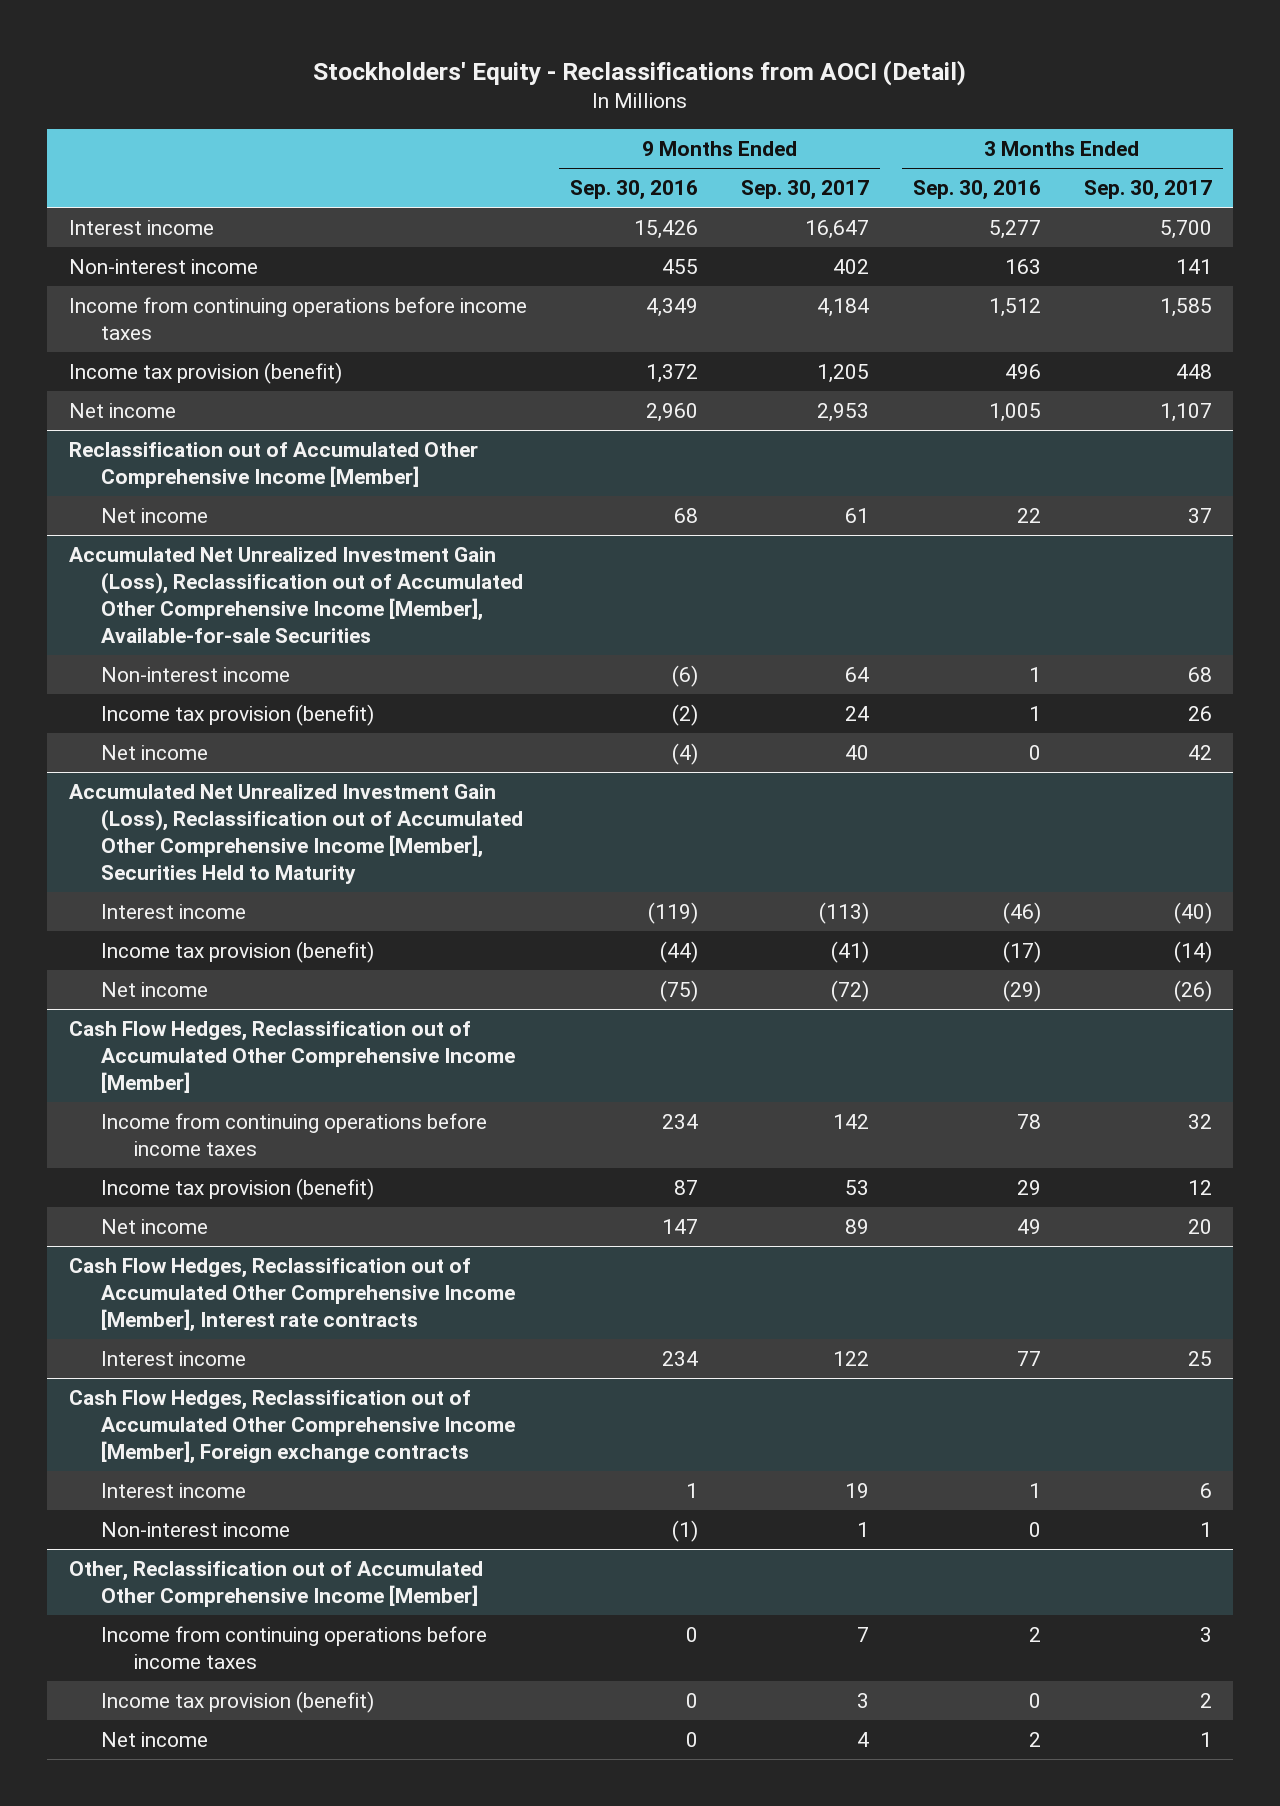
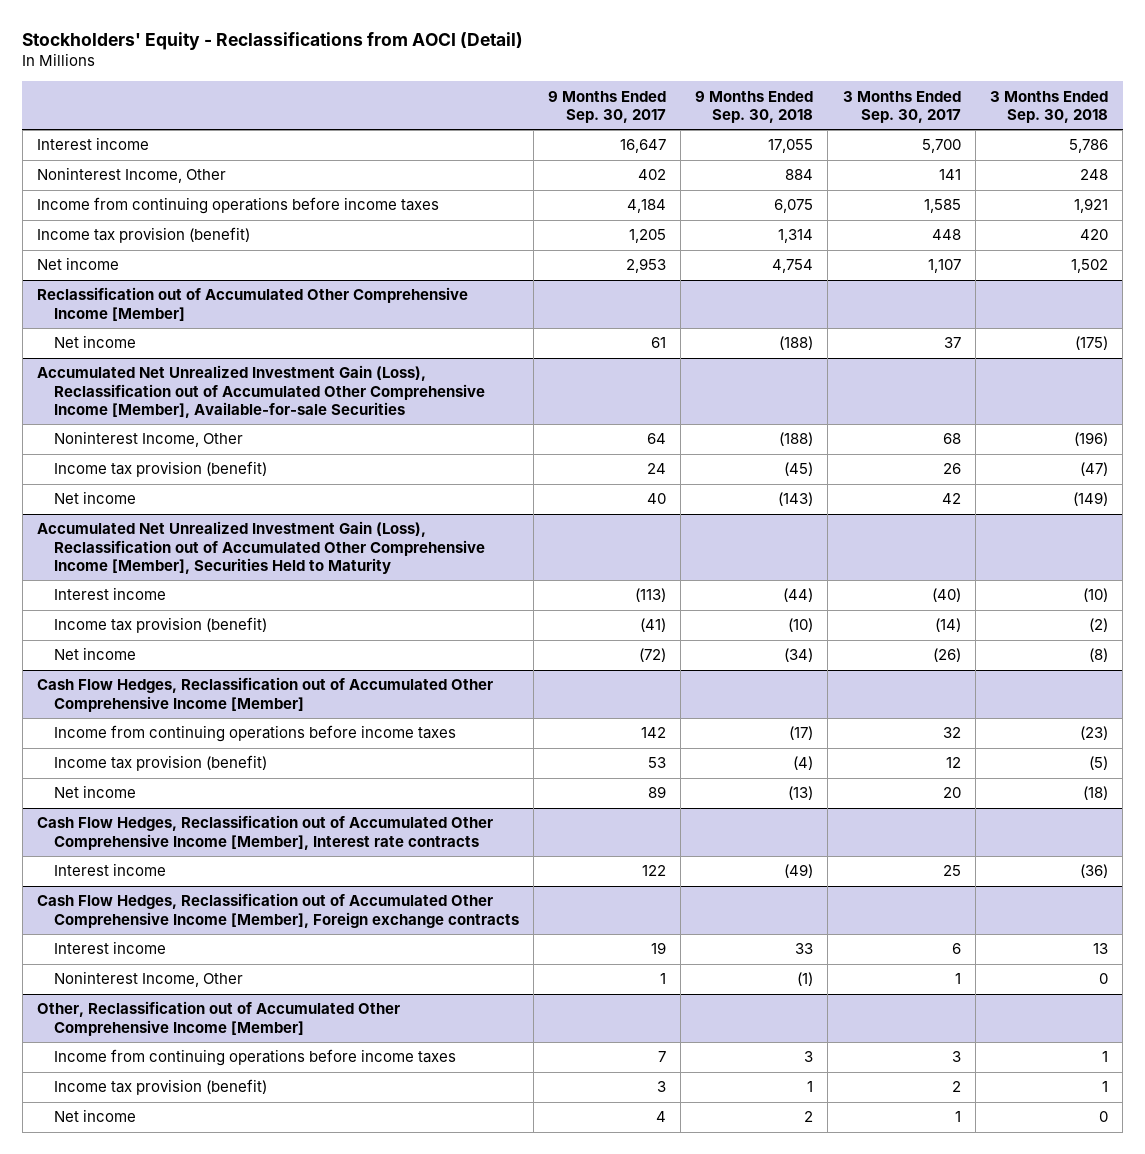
- | 9 Months Ended Sep. 30, 2016 | 9 Months Ended Sep. 30, 2017 | 3 Months Ended Sep. 30, 2016 | 3 Months Ended Sep. 30, 2017
+ | 9 Months Ended Sep. 30, 2017 | 9 Months Ended Sep. 30, 2018 | 3 Months Ended Sep. 30, 2017 | 3 Months Ended Sep. 30, 2018
- Non-interest income | 455 | 402 | 163 | 141
+ Noninterest Income, Other | 402 | 884 | 141 | 248
@ Accumulated Net Unrealized Investment Gain (Loss), Reclassification out of Accumulated Other Comprehensive Income [Member], Available-for-sale Securities
- Non-interest income | (6) | 64 | 1 | 68
+ Noninterest Income, Other | 64 | (188) | 68 | (196)
@ Cash Flow Hedges, Reclassification out of Accumulated Other Comprehensive Income [Member], Foreign exchange contracts
- Non-interest income | (1) | 1 | 0 | 1
+ Noninterest Income, Other | 1 | (1) | 1 | 0

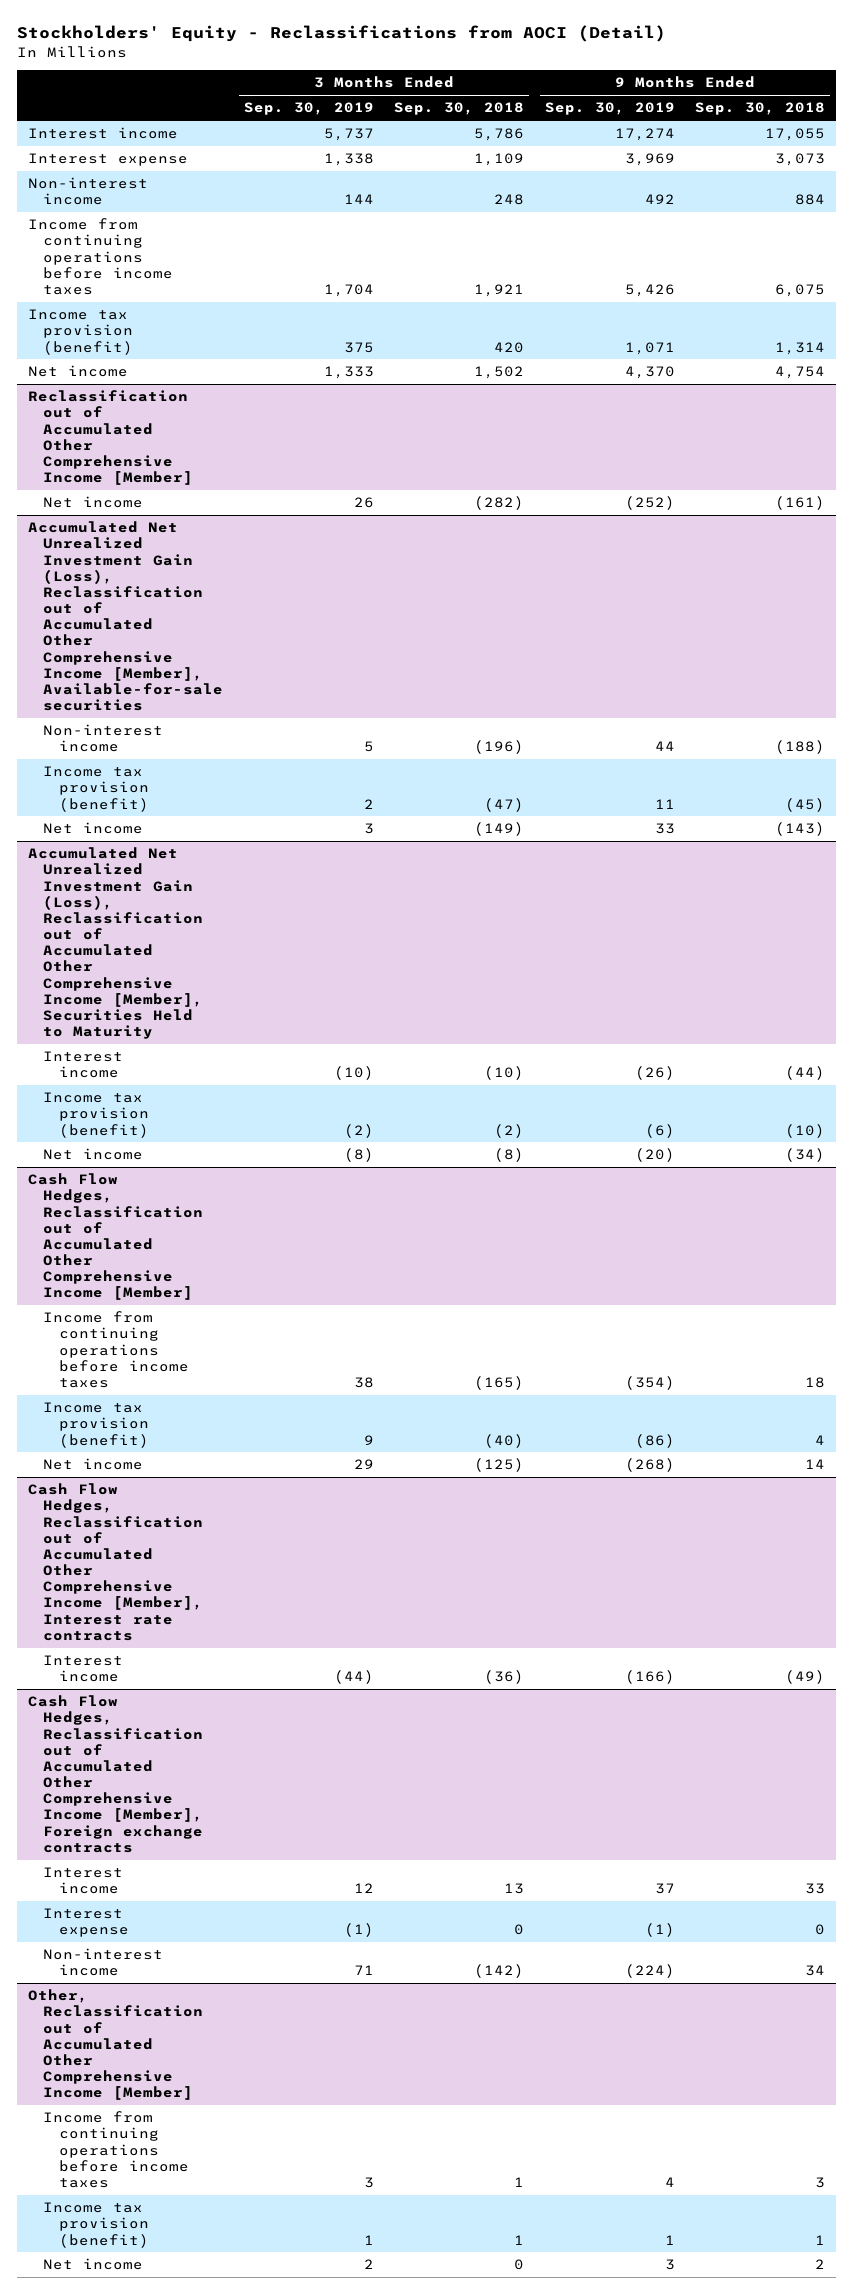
- | 9 Months Ended Sep. 30, 2017 | 9 Months Ended Sep. 30, 2018 | 3 Months Ended Sep. 30, 2017 | 3 Months Ended Sep. 30, 2018
+ | 3 Months Ended Sep. 30, 2019 | 3 Months Ended Sep. 30, 2018 | 9 Months Ended Sep. 30, 2019 | 9 Months Ended Sep. 30, 2018
- Noninterest Income, Other | 402 | 884 | 141 | 248
+ Interest expense | 1,338 | 1,109 | 3,969 | 3,073
+ Non-interest income | 144 | 248 | 492 | 884
@ Reclassification out of Accumulated Other Comprehensive Income [Member]
- Net income | 61 | (188) | 37 | (175)
- Accumulated Net Unrealized Investment Gain (Loss), Reclassification out of Accumulated Other Comprehensive Income [Member], Available-for-sale Securities
- Noninterest Income, Other | 64 | (188) | 68 | (196)
@ Reclassification out of Accumulated Other Comprehensive Income [Member]
+ Net income | 26 | (282) | (252) | (161)
+ Accumulated Net Unrealized Investment Gain (Loss), Reclassification out of Accumulated Other Comprehensive Income [Member], Available-for-sale securities
+ Non-interest income | 5 | (196) | 44 | (188)
@ Cash Flow Hedges, Reclassification out of Accumulated Other Comprehensive Income [Member]
- Income from continuing operations before income taxes | 142 | (17) | 32 | (23)
- Income tax provision (benefit) | 53 | (4) | 12 | (5)
- Net income | 89 | (13) | 20 | (18)
+ Income from continuing operations before income taxes | 38 | (165) | (354) | 18
+ Income tax provision (benefit) | 9 | (40) | (86) | 4
+ Net income | 29 | (125) | (268) | 14
@ Cash Flow Hedges, Reclassification out of Accumulated Other Comprehensive Income [Member], Foreign exchange contracts
- Noninterest Income, Other | 1 | (1) | 1 | 0
+ Interest expense | (1) | 0 | (1) | 0
+ Non-interest income | 71 | (142) | (224) | 34

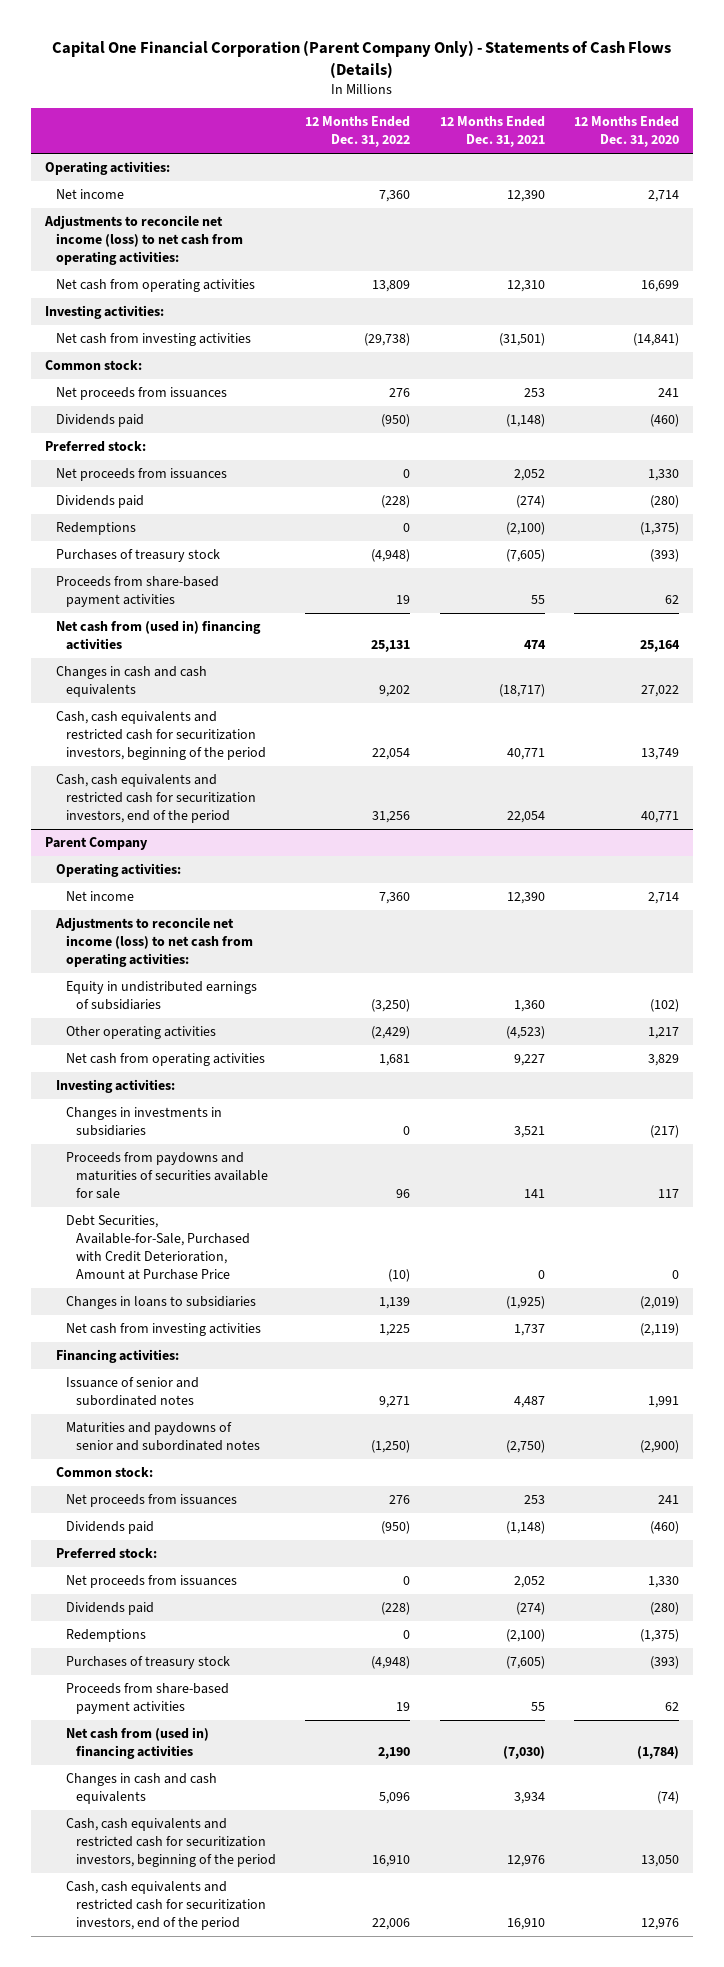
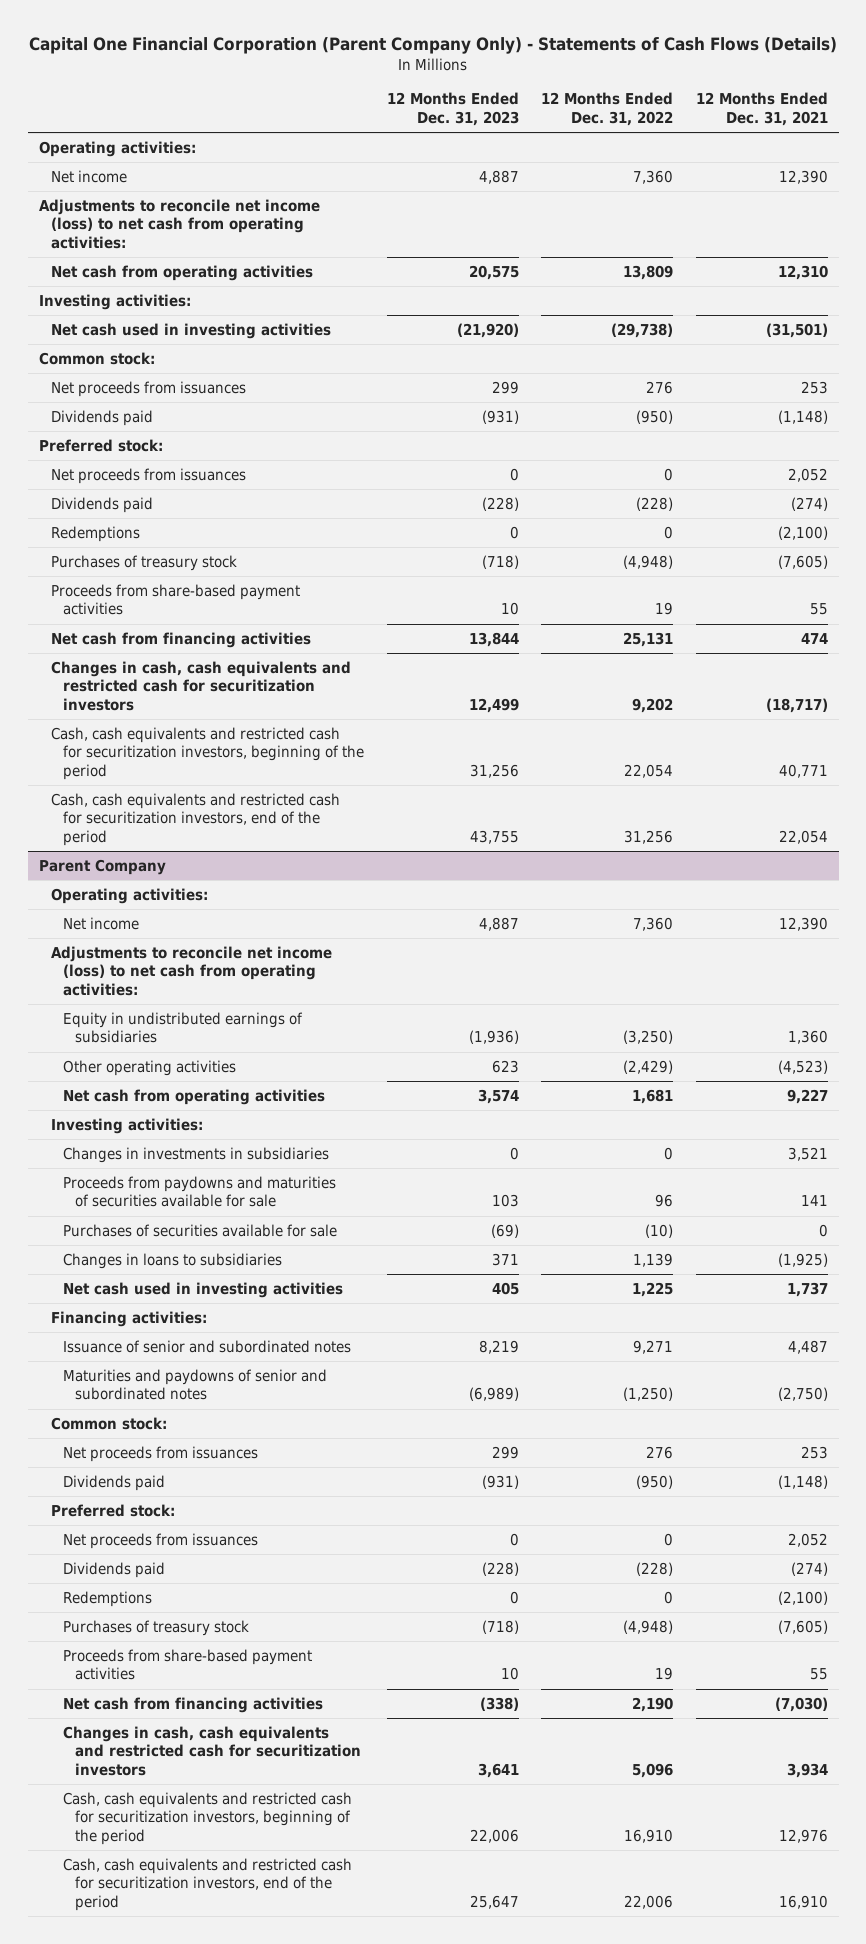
- | 12 Months Ended Dec. 31, 2022 | 12 Months Ended Dec. 31, 2021 | 12 Months Ended Dec. 31, 2020
+ | 12 Months Ended Dec. 31, 2023 | 12 Months Ended Dec. 31, 2022 | 12 Months Ended Dec. 31, 2021
- Net cash from investing activities | (29,738) | (31,501) | (14,841)
+ Net cash used in investing activities | (21,920) | (29,738) | (31,501)
- Net cash from (used in) financing activities | 25,131 | 474 | 25,164
- Changes in cash and cash equivalents | 9,202 | (18,717) | 27,022
+ Net cash from financing activities | 13,844 | 25,131 | 474
+ Changes in cash, cash equivalents and restricted cash for securitization investors | 12,499 | 9,202 | (18,717)
@ Parent Company
- Debt Securities, Available-for-Sale, Purchased with Credit Deterioration, Amount at Purchase Price | (10) | 0 | 0
+ Purchases of securities available for sale | (69) | (10) | 0
- Net cash from investing activities | 1,225 | 1,737 | (2,119)
+ Net cash used in investing activities | 405 | 1,225 | 1,737
- Net cash from (used in) financing activities | 2,190 | (7,030) | (1,784)
- Changes in cash and cash equivalents | 5,096 | 3,934 | (74)
+ Net cash from financing activities | (338) | 2,190 | (7,030)
+ Changes in cash, cash equivalents and restricted cash for securitization investors | 3,641 | 5,096 | 3,934

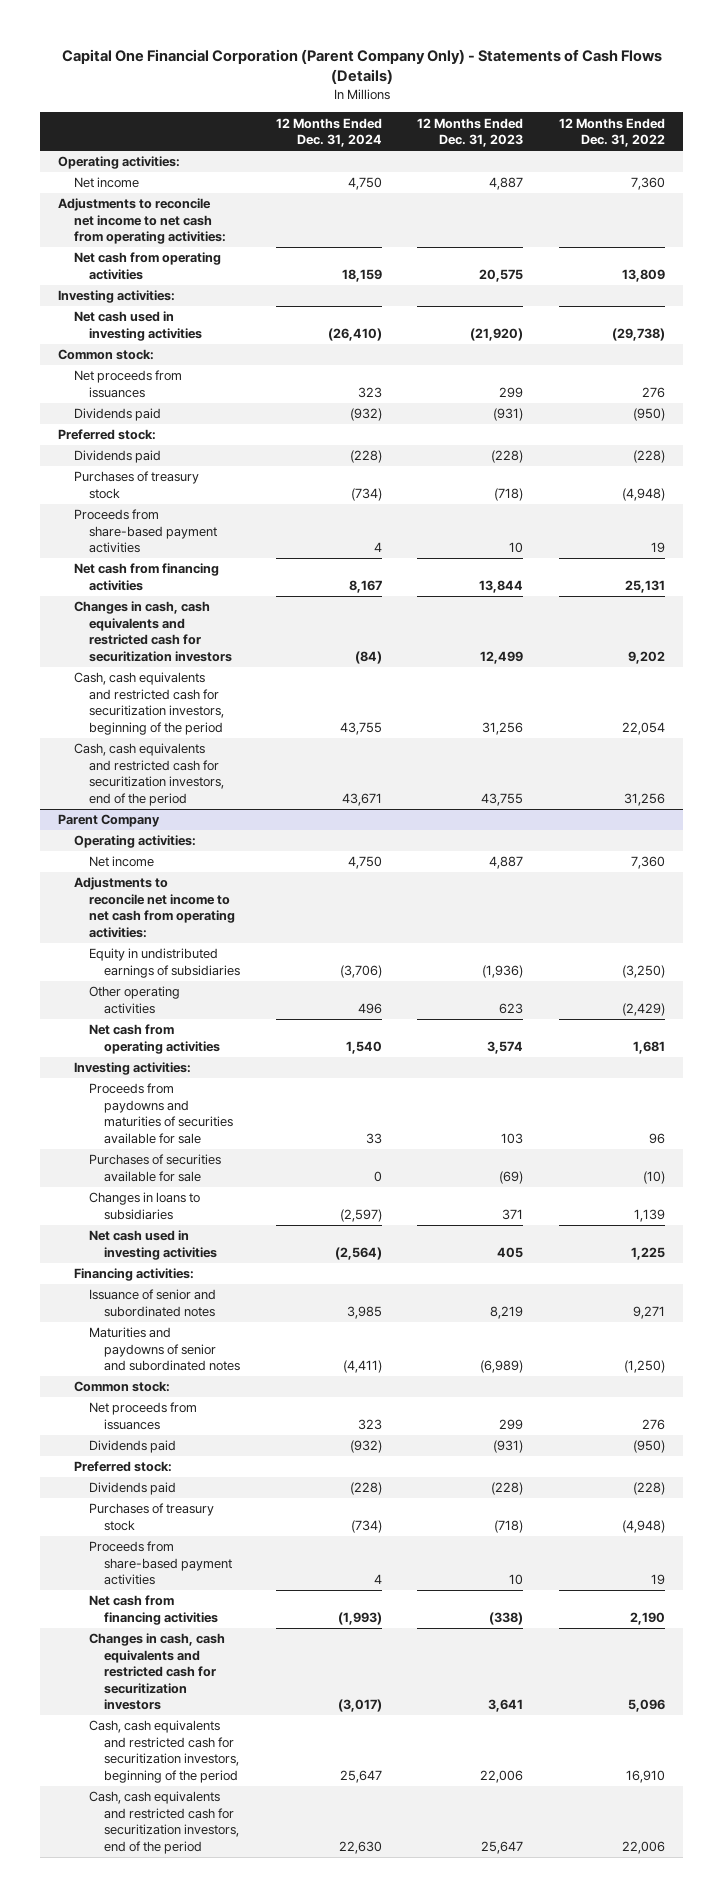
- | 12 Months Ended Dec. 31, 2023 | 12 Months Ended Dec. 31, 2022 | 12 Months Ended Dec. 31, 2021
+ | 12 Months Ended Dec. 31, 2024 | 12 Months Ended Dec. 31, 2023 | 12 Months Ended Dec. 31, 2022
- Adjustments to reconcile net income (loss) to net cash from operating activities:
+ Adjustments to reconcile net income to net cash from operating activities:
- Net proceeds from issuances | 0 | 0 | 2,052
- Redemptions | 0 | 0 | (2,100)
@ Parent Company
- Adjustments to reconcile net income (loss) to net cash from operating activities:
+ Adjustments to reconcile net income to net cash from operating activities:
- Changes in investments in subsidiaries | 0 | 0 | 3,521
- Net proceeds from issuances | 0 | 0 | 2,052
- Redemptions | 0 | 0 | (2,100)

